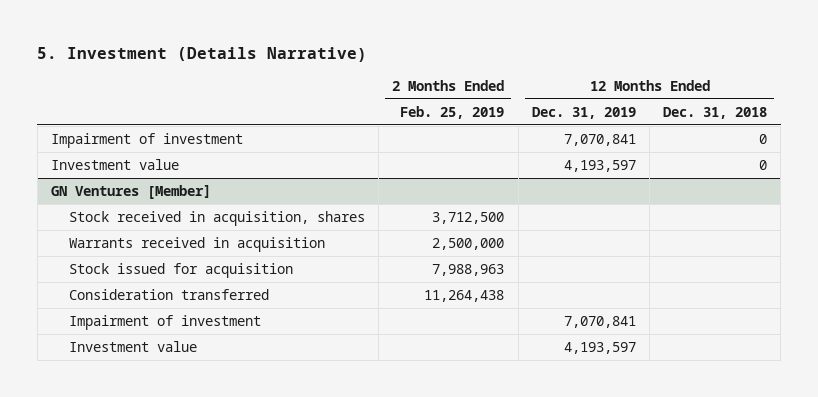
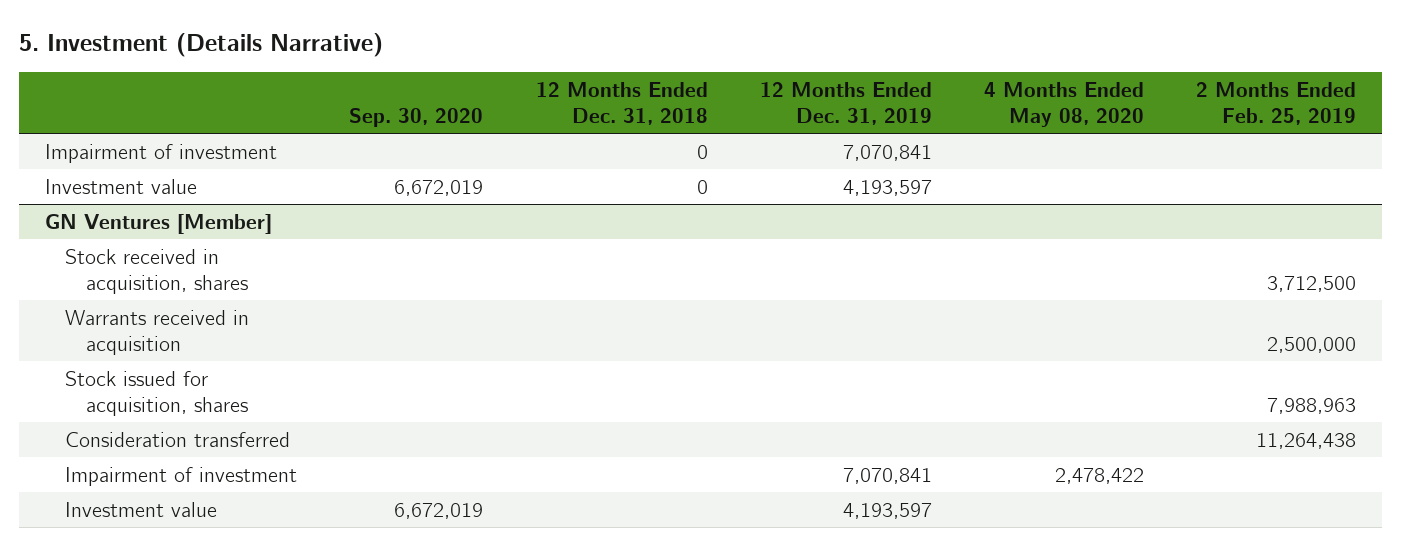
- | 2 Months Ended Feb. 25, 2019 | 12 Months Ended Dec. 31, 2019 | 12 Months Ended Dec. 31, 2018
+ | Sep. 30, 2020 | 12 Months Ended Dec. 31, 2018 | 12 Months Ended Dec. 31, 2019 | 4 Months Ended May 08, 2020 | 2 Months Ended Feb. 25, 2019
@ GN Ventures [Member]
- Stock issued for acquisition | 7,988,963 | |
+ Stock issued for acquisition, shares | | | | | 7,988,963

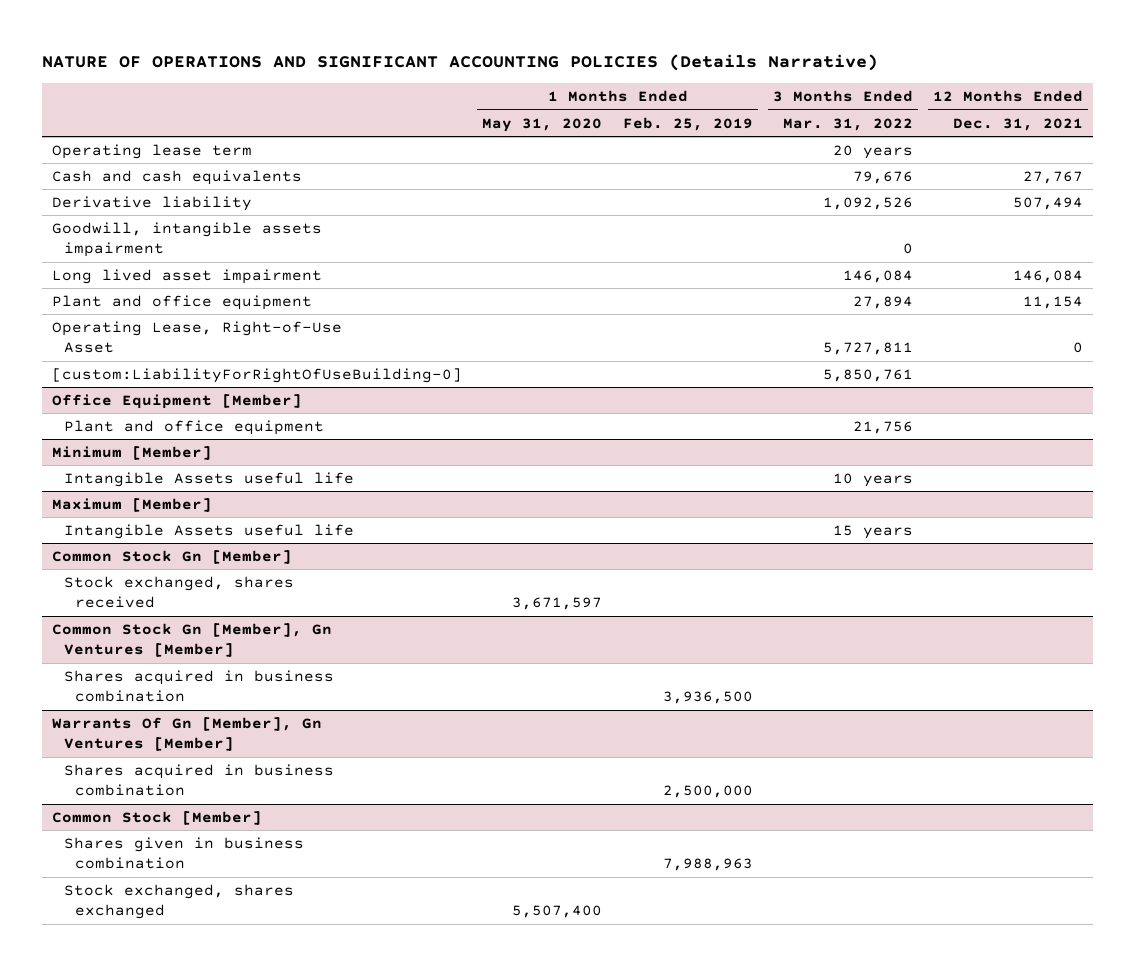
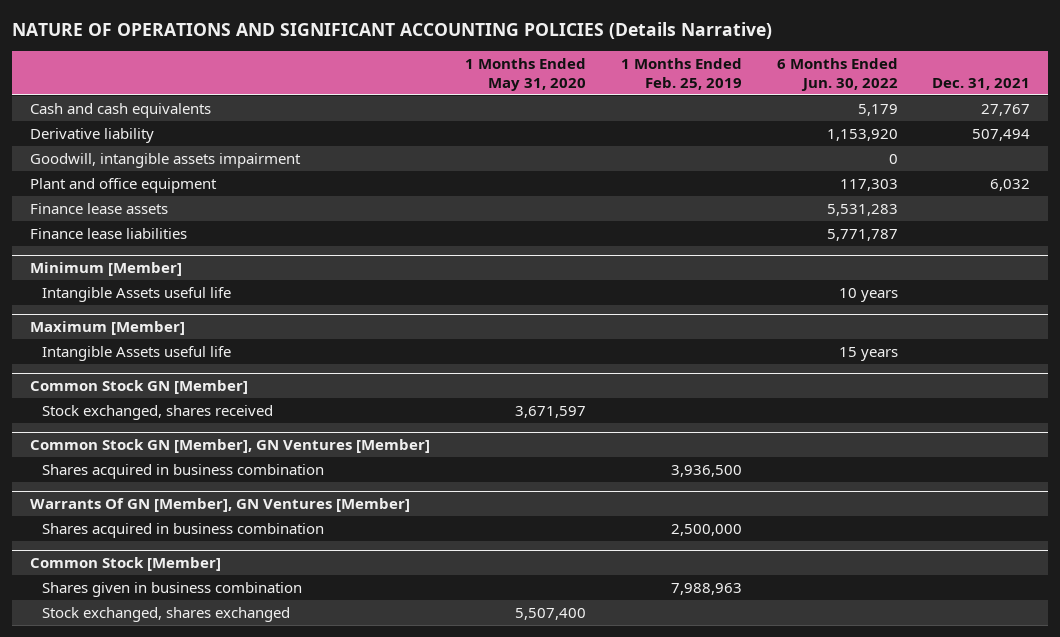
- | 1 Months Ended May 31, 2020 | 1 Months Ended Feb. 25, 2019 | 3 Months Ended Mar. 31, 2022 | 12 Months Ended Dec. 31, 2021
+ | 1 Months Ended May 31, 2020 | 1 Months Ended Feb. 25, 2019 | 6 Months Ended Jun. 30, 2022 | Dec. 31, 2021
- Operating lease term | | | 20 years |
- Long lived asset impairment | | | 146,084 | 146,084
- Operating Lease, Right-of-Use Asset | | | 5,727,811 | 0
- [custom:LiabilityForRightOfUseBuilding-0] | | | 5,850,761 |
- Office Equipment [Member]
- Plant and office equipment | | | 21,756 |
+ Finance lease assets | | | 5,531,283 |
+ Finance lease liabilities | | | 5,771,787 |
- Common Stock Gn [Member]
+ Common Stock GN [Member]
- Common Stock Gn [Member], Gn Ventures [Member]
+ Common Stock GN [Member], GN Ventures [Member]
- Warrants Of Gn [Member], Gn Ventures [Member]
+ Warrants Of GN [Member], GN Ventures [Member]

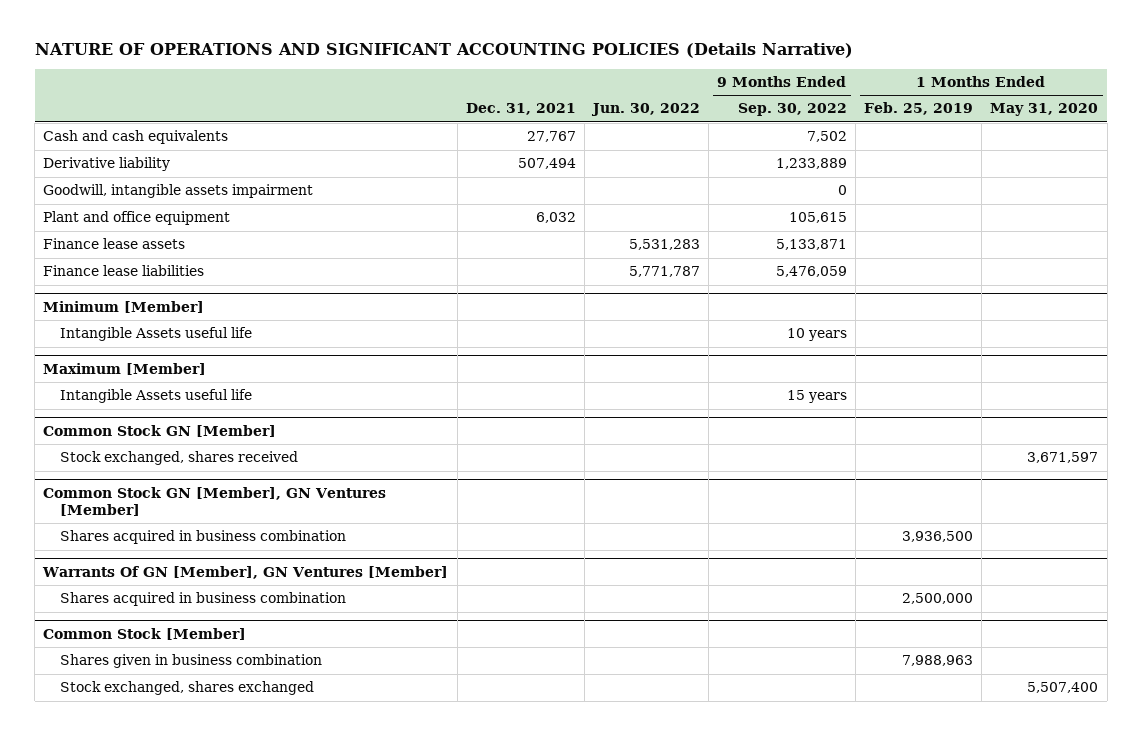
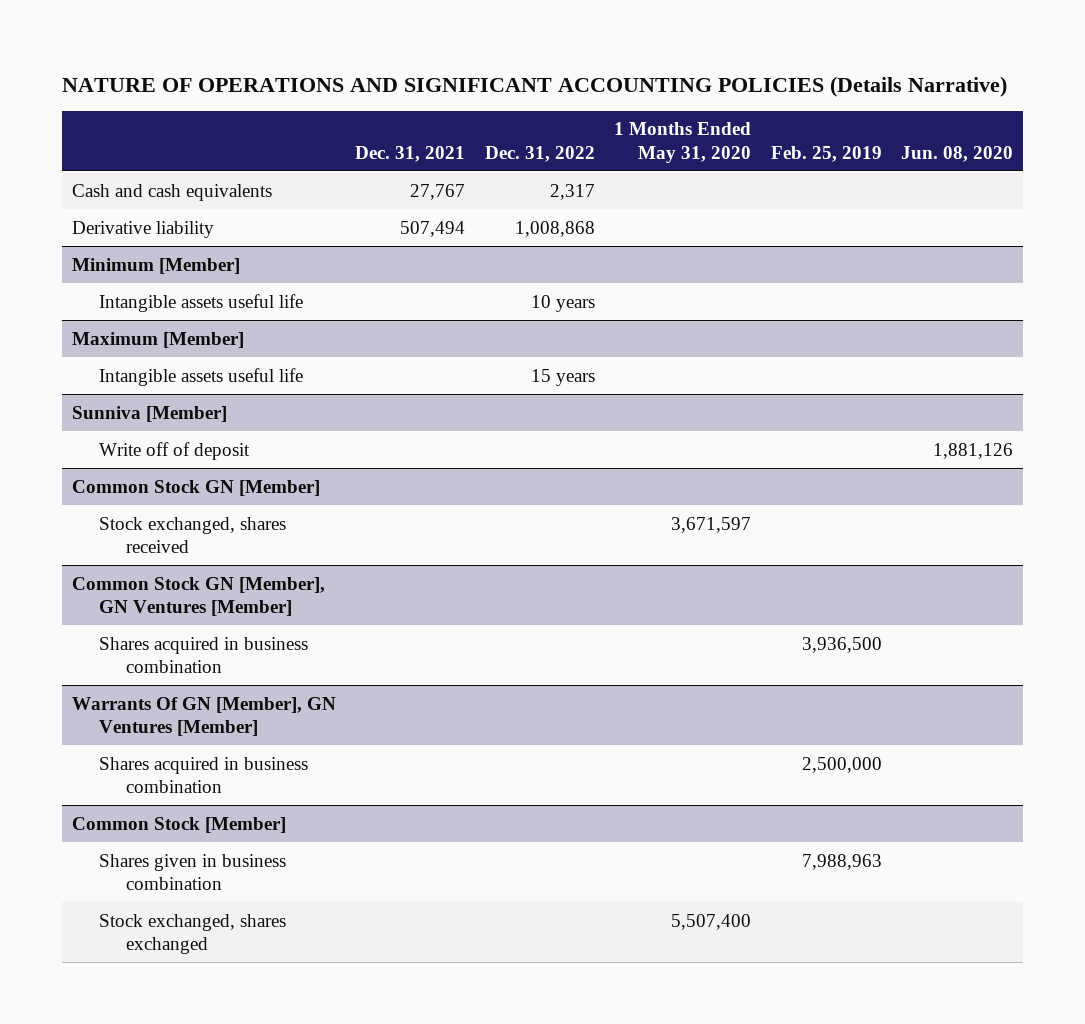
- | Dec. 31, 2021 | Jun. 30, 2022 | 9 Months Ended Sep. 30, 2022 | 1 Months Ended Feb. 25, 2019 | 1 Months Ended May 31, 2020
+ | Dec. 31, 2021 | Dec. 31, 2022 | 1 Months Ended May 31, 2020 | Feb. 25, 2019 | Jun. 08, 2020
- Goodwill, intangible assets impairment | | | 0 | |
- Plant and office equipment | 6,032 | | 105,615 | |
- Finance lease assets | | 5,531,283 | 5,133,871 | |
- Finance lease liabilities | | 5,771,787 | 5,476,059 | |
@ Minimum [Member]
- Intangible Assets useful life | | | 10 years | |
+ Intangible assets useful life | | 10 years | | |
@ Maximum [Member]
- Intangible Assets useful life | | | 15 years | |
+ Intangible assets useful life | | 15 years | | |
+ Sunniva [Member]
+ Write off of deposit | | | | | 1,881,126

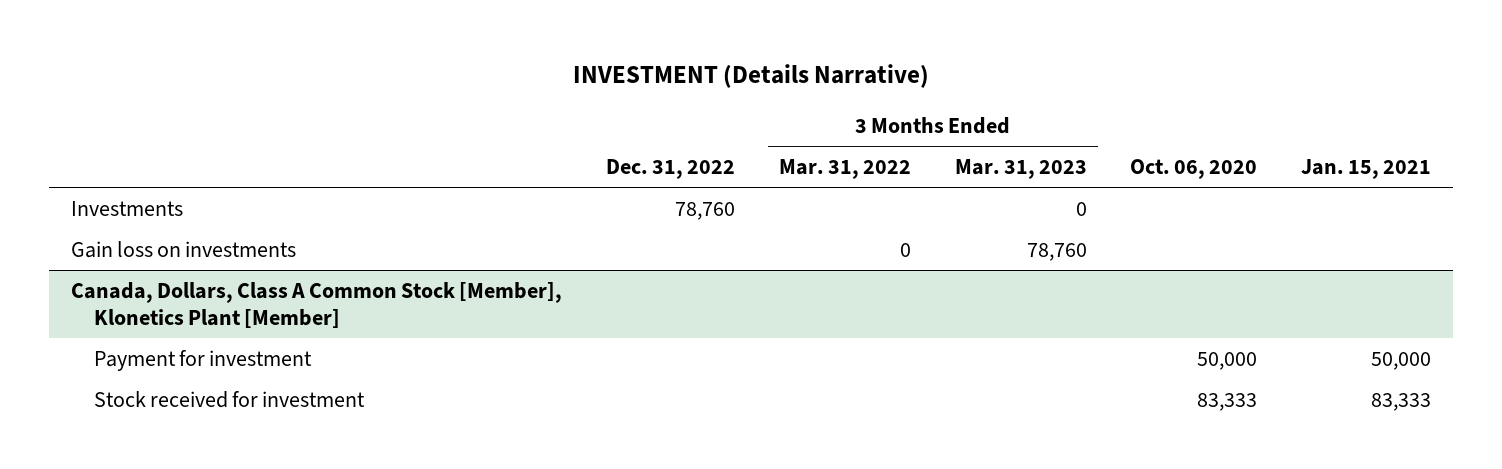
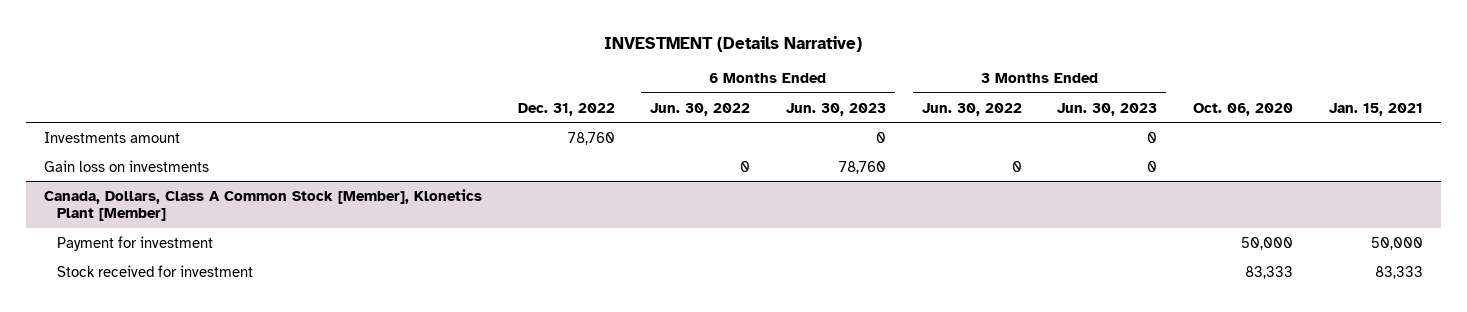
- | Dec. 31, 2022 | 3 Months Ended Mar. 31, 2022 | 3 Months Ended Mar. 31, 2023 | Oct. 06, 2020 | Jan. 15, 2021
+ | Dec. 31, 2022 | 6 Months Ended Jun. 30, 2022 | 6 Months Ended Jun. 30, 2023 | 3 Months Ended Jun. 30, 2022 | 3 Months Ended Jun. 30, 2023 | Oct. 06, 2020 | Jan. 15, 2021
- Investments | 78,760 | | 0 | |
+ Investments amount | 78,760 | | 0 | | 0 | |

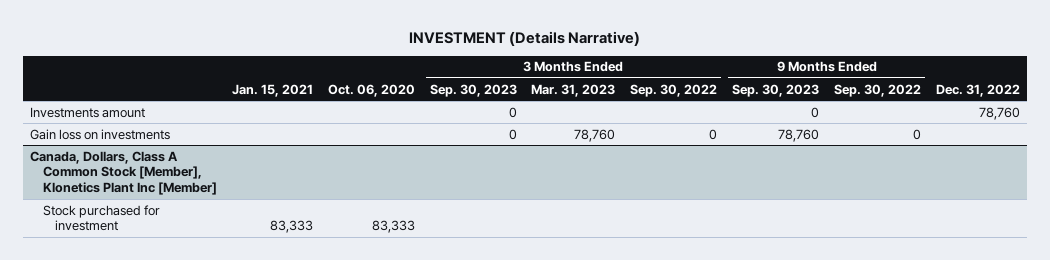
- | Dec. 31, 2022 | 6 Months Ended Jun. 30, 2022 | 6 Months Ended Jun. 30, 2023 | 3 Months Ended Jun. 30, 2022 | 3 Months Ended Jun. 30, 2023 | Oct. 06, 2020 | Jan. 15, 2021
+ | Jan. 15, 2021 | Oct. 06, 2020 | 3 Months Ended Sep. 30, 2023 | 3 Months Ended Mar. 31, 2023 | 3 Months Ended Sep. 30, 2022 | 9 Months Ended Sep. 30, 2023 | 9 Months Ended Sep. 30, 2022 | Dec. 31, 2022
- Canada, Dollars, Class A Common Stock [Member], Klonetics Plant [Member]
- Payment for investment | | | | | | 50,000 | 50,000
- Stock received for investment | | | | | | 83,333 | 83,333
+ Canada, Dollars, Class A Common Stock [Member], Klonetics Plant Inc [Member]
+ Stock purchased for investment | 83,333 | 83,333 | | | | | |

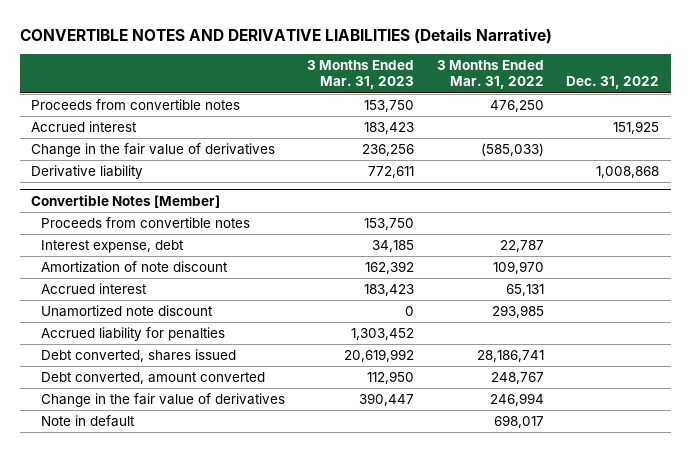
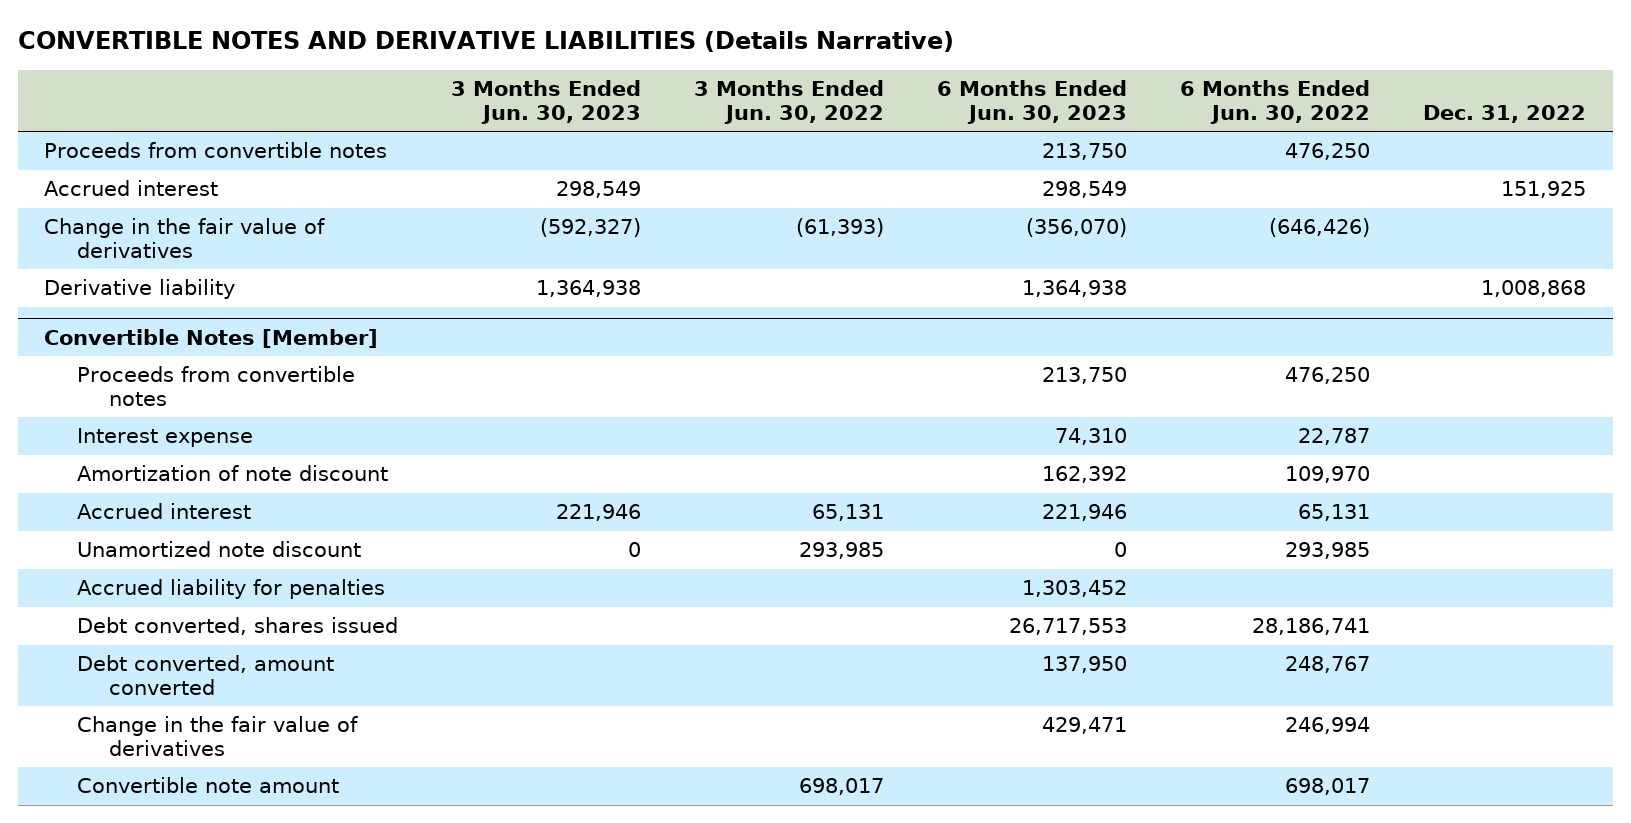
- | 3 Months Ended Mar. 31, 2023 | 3 Months Ended Mar. 31, 2022 | Dec. 31, 2022
+ | 3 Months Ended Jun. 30, 2023 | 3 Months Ended Jun. 30, 2022 | 6 Months Ended Jun. 30, 2023 | 6 Months Ended Jun. 30, 2022 | Dec. 31, 2022
@ Convertible Notes [Member]
- Interest expense, debt | 34,185 | 22,787 |
+ Interest expense | | | 74,310 | 22,787 |
- Note in default | | 698,017 |
+ Convertible note amount | | 698,017 | | 698,017 |

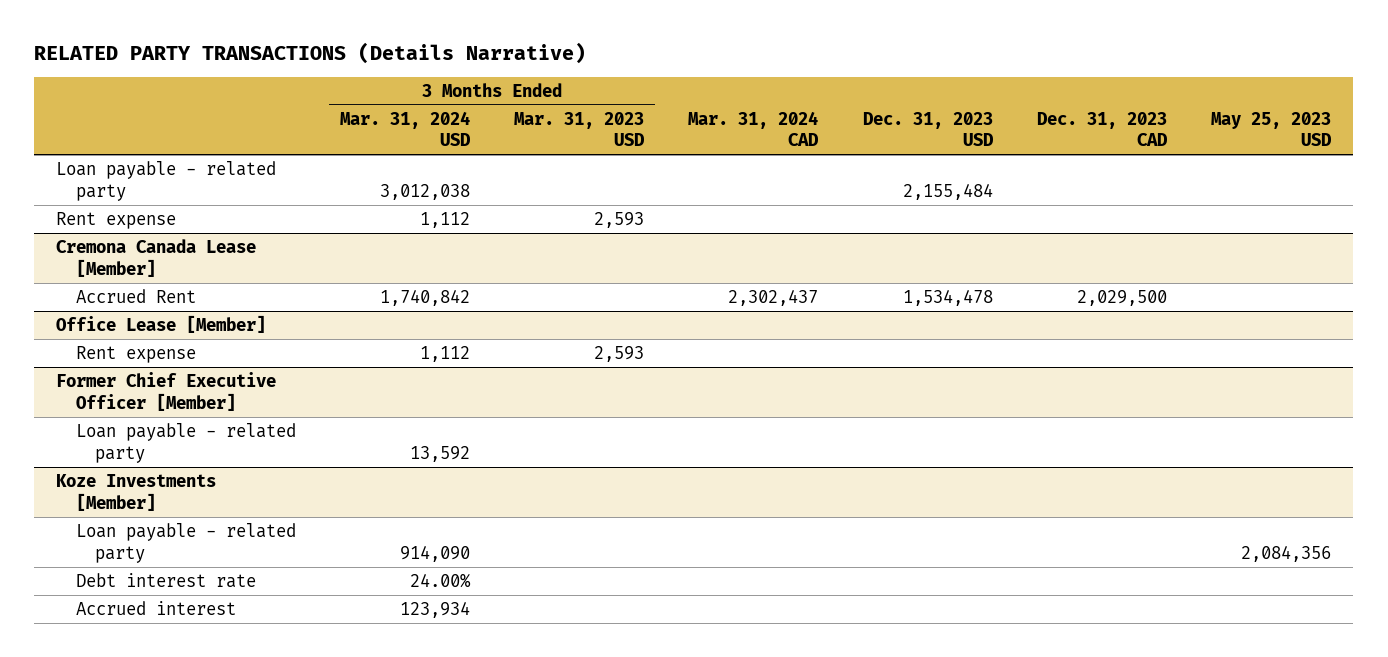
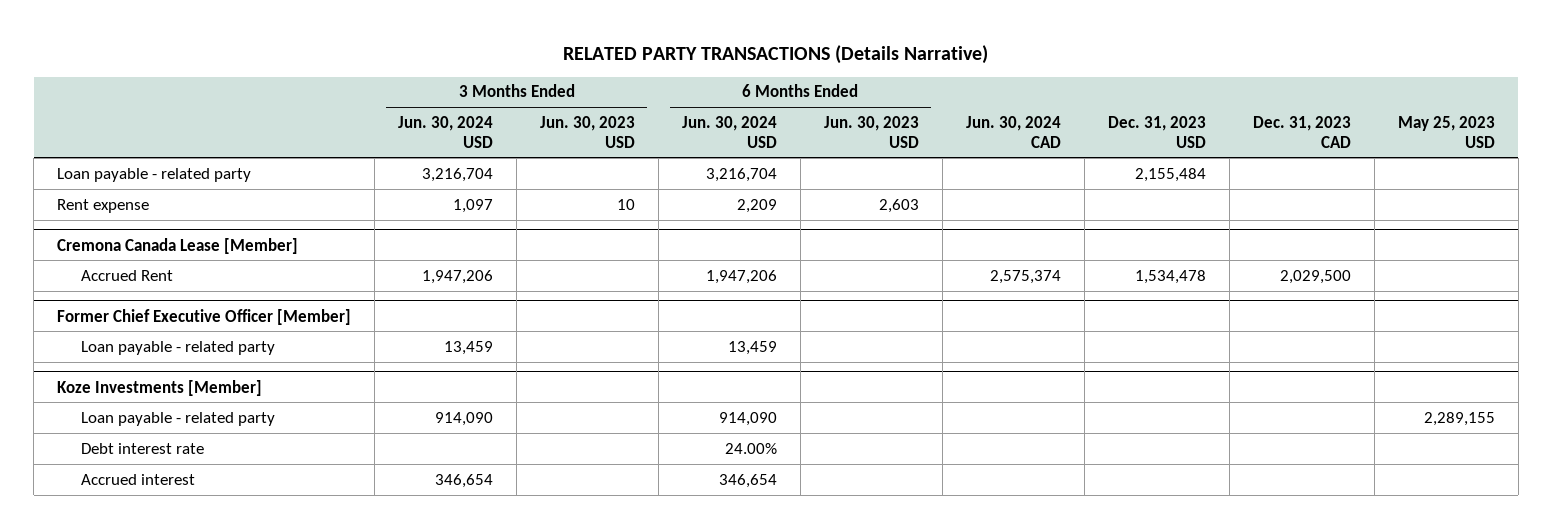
- | 3 Months Ended Mar. 31, 2024 USD | 3 Months Ended Mar. 31, 2023 USD | Mar. 31, 2024 CAD | Dec. 31, 2023 USD | Dec. 31, 2023 CAD | May 25, 2023 USD
+ | 3 Months Ended Jun. 30, 2024 USD | 3 Months Ended Jun. 30, 2023 USD | 6 Months Ended Jun. 30, 2024 USD | 6 Months Ended Jun. 30, 2023 USD | Jun. 30, 2024 CAD | Dec. 31, 2023 USD | Dec. 31, 2023 CAD | May 25, 2023 USD
- Office Lease [Member]
- Rent expense | 1,112 | 2,593 | | | |
@ Koze Investments [Member]
- Loan payable - related party | 914,090 | | | | | 2,084,356
+ Loan payable - related party | 914,090 | | 914,090 | | | | | 2,289,155

